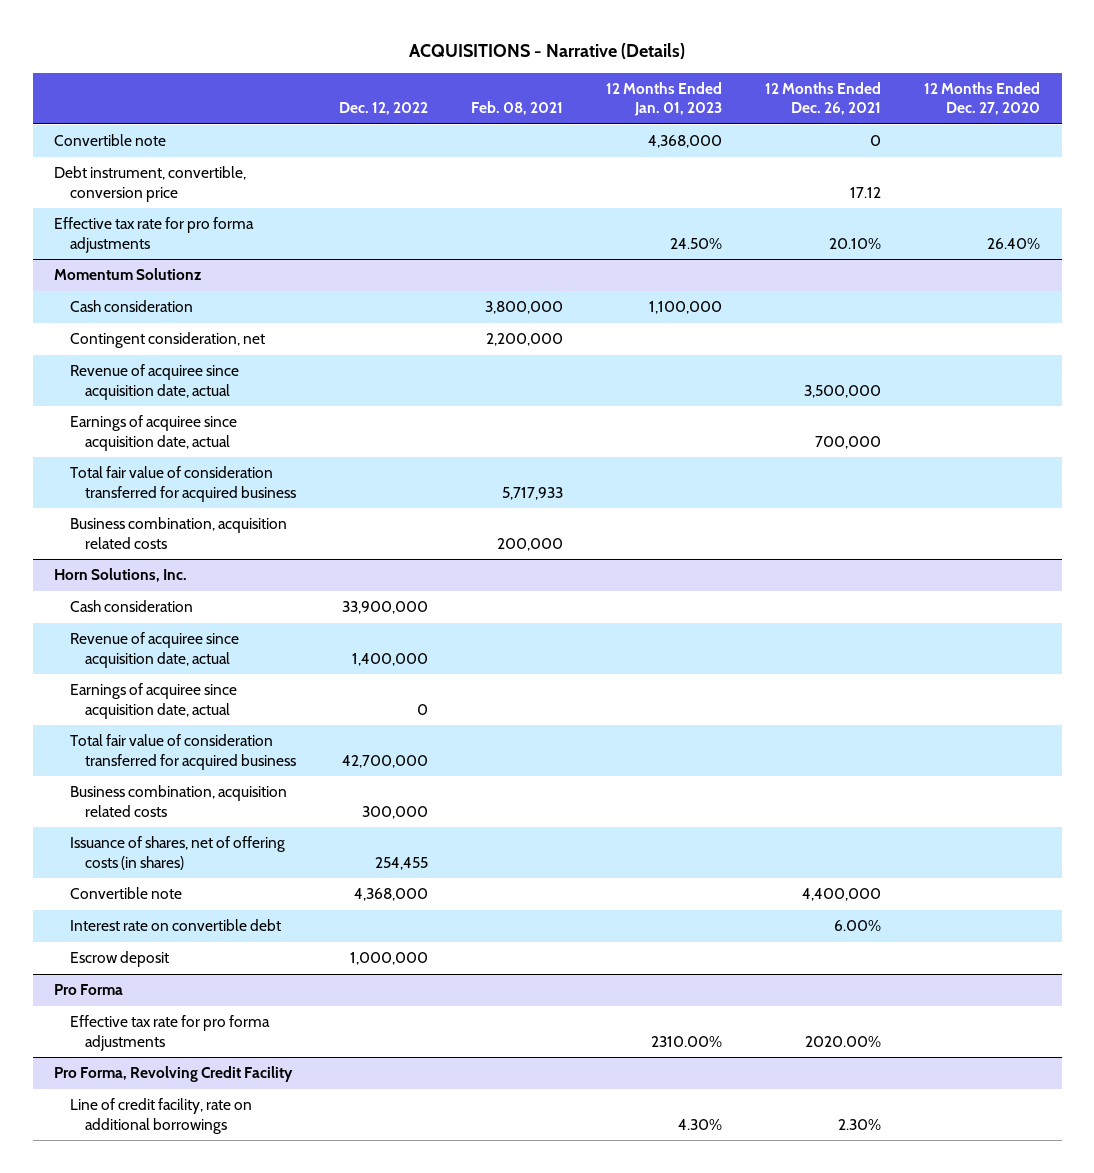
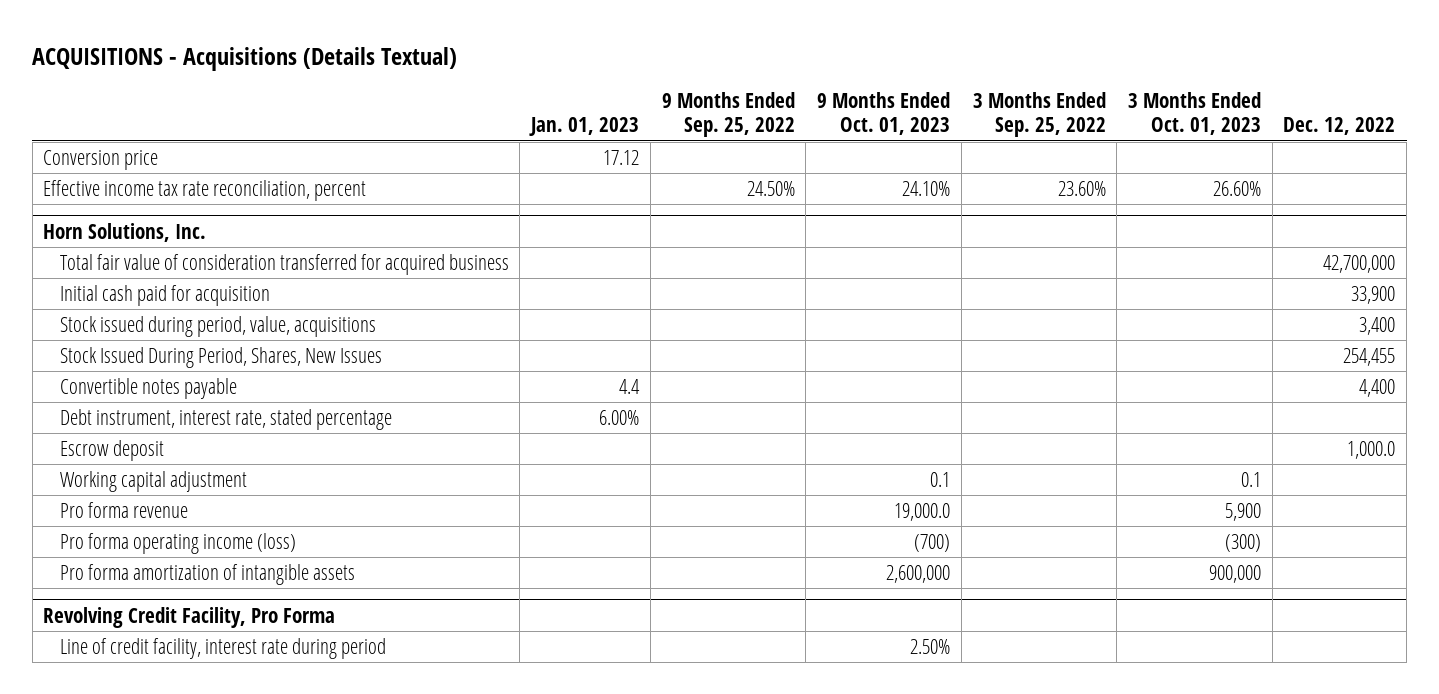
- ACQUISITIONS - Narrative (Details)
+ ACQUISITIONS - Acquisitions (Details Textual)
- | Dec. 12, 2022 | Feb. 08, 2021 | 12 Months Ended Jan. 01, 2023 | 12 Months Ended Dec. 26, 2021 | 12 Months Ended Dec. 27, 2020
+ | Jan. 01, 2023 | 9 Months Ended Sep. 25, 2022 | 9 Months Ended Oct. 01, 2023 | 3 Months Ended Sep. 25, 2022 | 3 Months Ended Oct. 01, 2023 | Dec. 12, 2022
- Convertible note | | | 4,368,000 | 0 |
- Debt instrument, convertible, conversion price | | | | 17.12 |
- Effective tax rate for pro forma adjustments | | | 24.50% | 20.10% | 26.40%
- Momentum Solutionz
- Cash consideration | | 3,800,000 | 1,100,000 | |
- Contingent consideration, net | | 2,200,000 | | |
- Revenue of acquiree since acquisition date, actual | | | | 3,500,000 |
- Earnings of acquiree since acquisition date, actual | | | | 700,000 |
- Total fair value of consideration transferred for acquired business | | 5,717,933 | | |
- Business combination, acquisition related costs | | 200,000 | | |
+ Conversion price | 17.12 | | | | |
+ Effective income tax rate reconciliation, percent | | 24.50% | 24.10% | 23.60% | 26.60% |
@ Horn Solutions, Inc.
- Cash consideration | 33,900,000 | | | |
- Revenue of acquiree since acquisition date, actual | 1,400,000 | | | |
- Earnings of acquiree since acquisition date, actual | 0 | | | |
- Business combination, acquisition related costs | 300,000 | | | |
- Issuance of shares, net of offering costs (in shares) | 254,455 | | | |
- Convertible note | 4,368,000 | | | 4,400,000 |
- Interest rate on convertible debt | | | | 6.00% |
- Escrow deposit | 1,000,000 | | | |
- Pro Forma
- Effective tax rate for pro forma adjustments | | | 2310.00% | 2020.00% |
- Pro Forma, Revolving Credit Facility
- Line of credit facility, rate on additional borrowings | | | 4.30% | 2.30% |
@ Horn Solutions, Inc.
+ Initial cash paid for acquisition | | | | | | 33,900
+ Stock issued during period, value, acquisitions | | | | | | 3,400
+ Stock Issued During Period, Shares, New Issues | | | | | | 254,455
+ Convertible notes payable | 4.4 | | | | | 4,400
+ Debt instrument, interest rate, stated percentage | 6.00% | | | | |
+ Escrow deposit | | | | | | 1,000.0
+ Working capital adjustment | | | 0.1 | | 0.1 |
+ Pro forma revenue | | | 19,000.0 | | 5,900 |
+ Pro forma operating income (loss) | | | (700) | | (300) |
+ Pro forma amortization of intangible assets | | | 2,600,000 | | 900,000 |
+ Revolving Credit Facility, Pro Forma
+ Line of credit facility, interest rate during period | | | 2.50% | | |

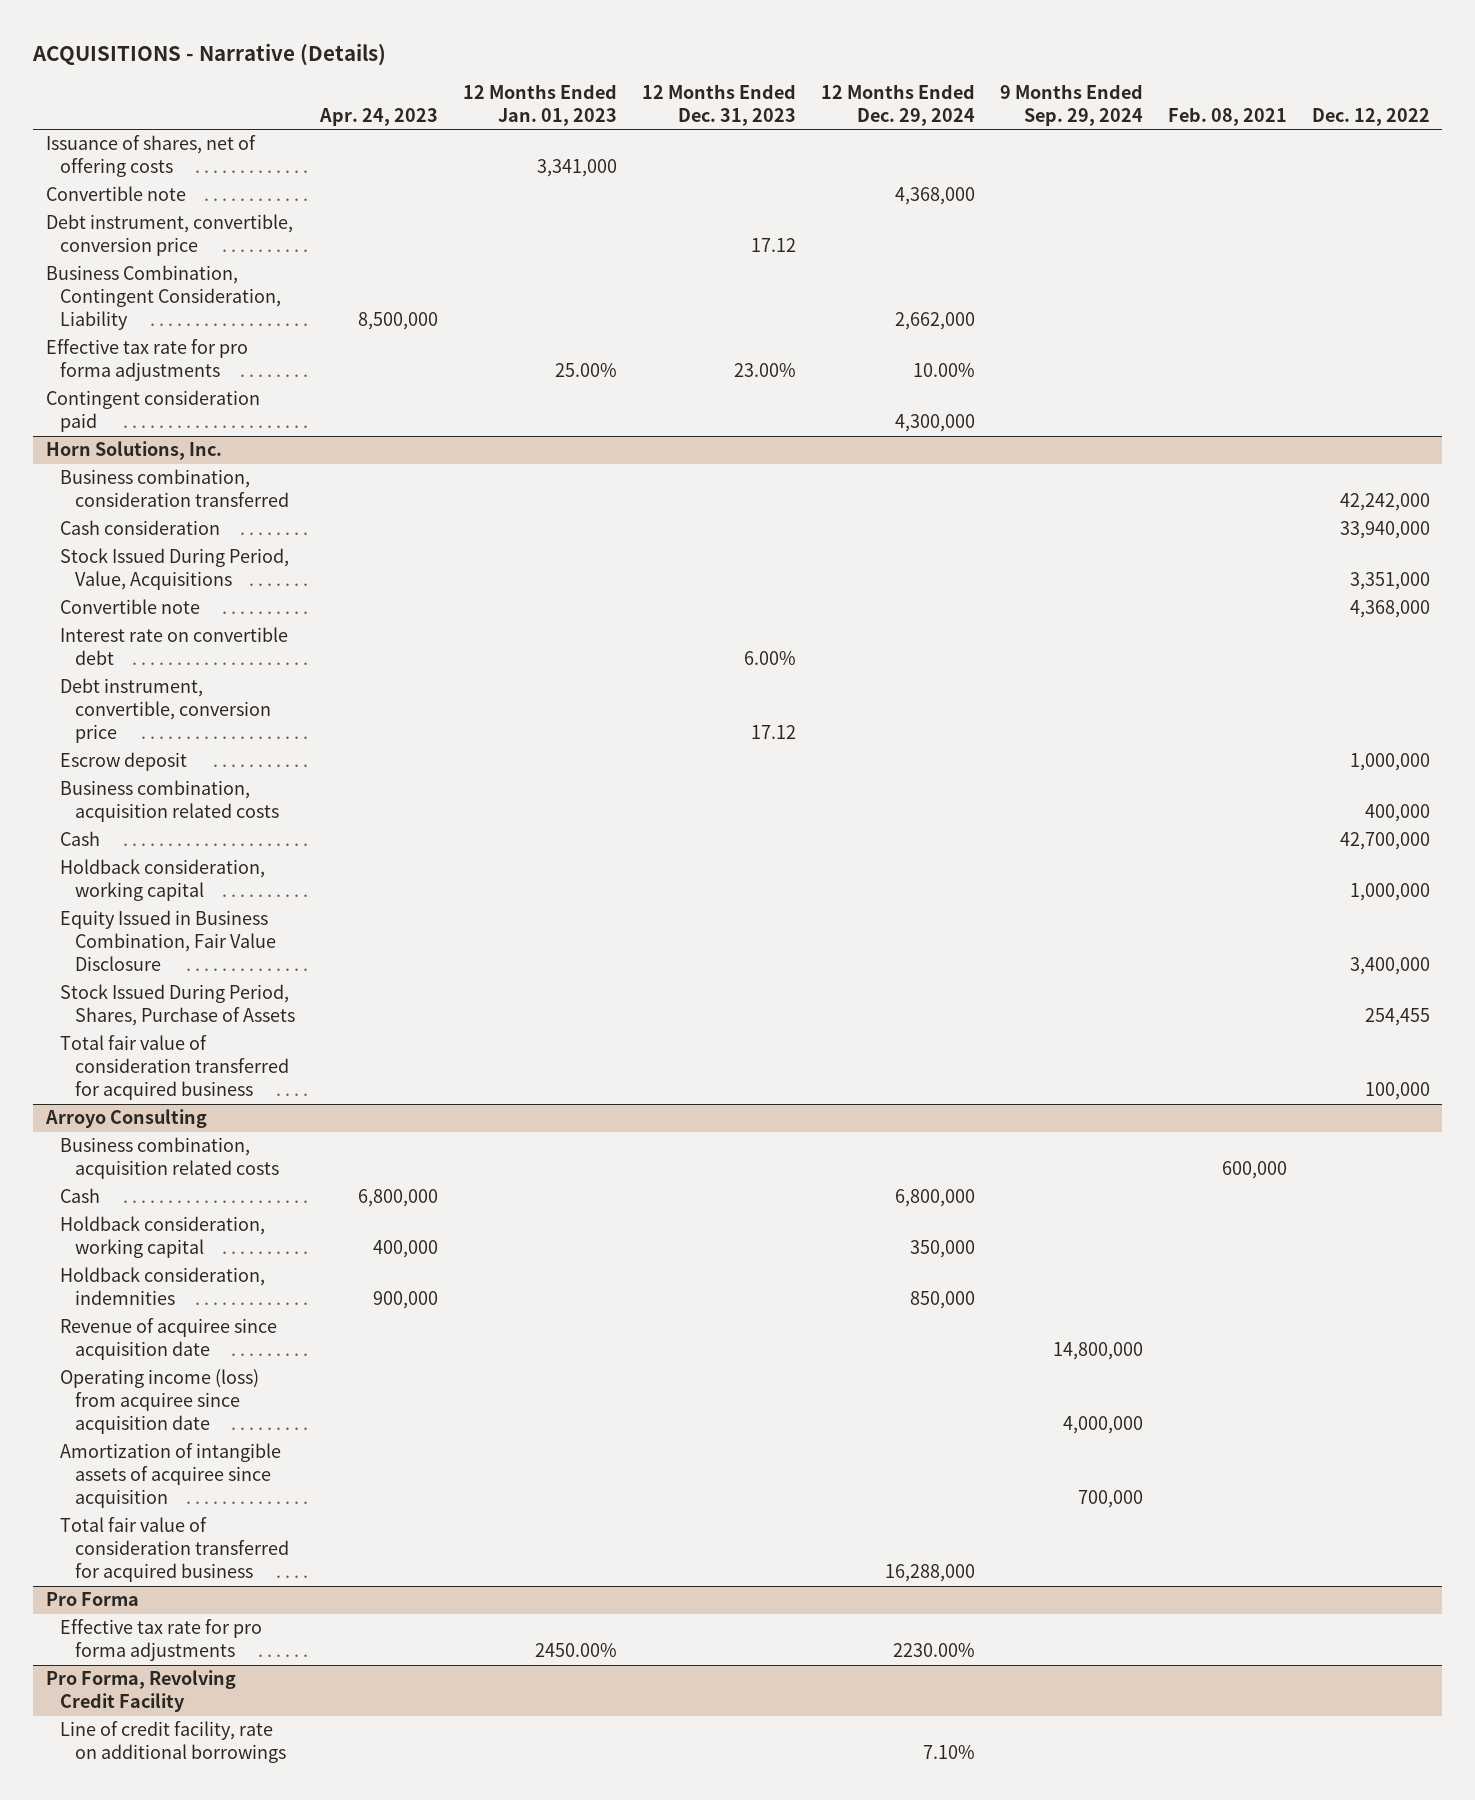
- ACQUISITIONS - Acquisitions (Details Textual)
+ ACQUISITIONS - Narrative (Details)
- | Jan. 01, 2023 | 9 Months Ended Sep. 25, 2022 | 9 Months Ended Oct. 01, 2023 | 3 Months Ended Sep. 25, 2022 | 3 Months Ended Oct. 01, 2023 | Dec. 12, 2022
+ | Apr. 24, 2023 | 12 Months Ended Jan. 01, 2023 | 12 Months Ended Dec. 31, 2023 | 12 Months Ended Dec. 29, 2024 | 9 Months Ended Sep. 29, 2024 | Feb. 08, 2021 | Dec. 12, 2022
- Conversion price | 17.12 | | | | |
- Effective income tax rate reconciliation, percent | | 24.50% | 24.10% | 23.60% | 26.60% |
+ Issuance of shares, net of offering costs | | 3,341,000 | | | | |
+ Convertible note | | | | 4,368,000 | | |
+ Debt instrument, convertible, conversion price | | | 17.12 | | | |
+ Business Combination, Contingent Consideration, Liability | 8,500,000 | | | 2,662,000 | | |
+ Effective tax rate for pro forma adjustments | | 25.00% | 23.00% | 10.00% | | |
+ Contingent consideration paid | | | | 4,300,000 | | |
@ Horn Solutions, Inc.
- Total fair value of consideration transferred for acquired business | | | | | | 42,700,000
- Initial cash paid for acquisition | | | | | | 33,900
- Stock issued during period, value, acquisitions | | | | | | 3,400
- Stock Issued During Period, Shares, New Issues | | | | | | 254,455
- Convertible notes payable | 4.4 | | | | | 4,400
- Debt instrument, interest rate, stated percentage | 6.00% | | | | |
- Escrow deposit | | | | | | 1,000.0
- Working capital adjustment | | | 0.1 | | 0.1 |
- Pro forma revenue | | | 19,000.0 | | 5,900 |
- Pro forma operating income (loss) | | | (700) | | (300) |
- Pro forma amortization of intangible assets | | | 2,600,000 | | 900,000 |
- Revolving Credit Facility, Pro Forma
- Line of credit facility, interest rate during period | | | 2.50% | | |
@ Horn Solutions, Inc.
+ Business combination, consideration transferred | | | | | | | 42,242,000
+ Cash consideration | | | | | | | 33,940,000
+ Stock Issued During Period, Value, Acquisitions | | | | | | | 3,351,000
+ Convertible note | | | | | | | 4,368,000
+ Interest rate on convertible debt | | | 6.00% | | | |
+ Debt instrument, convertible, conversion price | | | 17.12 | | | |
+ Escrow deposit | | | | | | | 1,000,000
+ Business combination, acquisition related costs | | | | | | | 400,000
+ Cash | | | | | | | 42,700,000
+ Holdback consideration, working capital | | | | | | | 1,000,000
+ Equity Issued in Business Combination, Fair Value Disclosure | | | | | | | 3,400,000
+ Stock Issued During Period, Shares, Purchase of Assets | | | | | | | 254,455
+ Total fair value of consideration transferred for acquired business | | | | | | | 100,000
+ Arroyo Consulting
+ Business combination, acquisition related costs | | | | | | 600,000 |
+ Cash | 6,800,000 | | | 6,800,000 | | |
+ Holdback consideration, working capital | 400,000 | | | 350,000 | | |
+ Holdback consideration, indemnities | 900,000 | | | 850,000 | | |
+ Revenue of acquiree since acquisition date | | | | | 14,800,000 | |
+ Operating income (loss) from acquiree since acquisition date | | | | | 4,000,000 | |
+ Amortization of intangible assets of acquiree since acquisition | | | | | 700,000 | |
+ Total fair value of consideration transferred for acquired business | | | | 16,288,000 | | |
+ Pro Forma
+ Effective tax rate for pro forma adjustments | | 2450.00% | | 2230.00% | | |
+ Pro Forma, Revolving Credit Facility
+ Line of credit facility, rate on additional borrowings | | | | 7.10% | | |

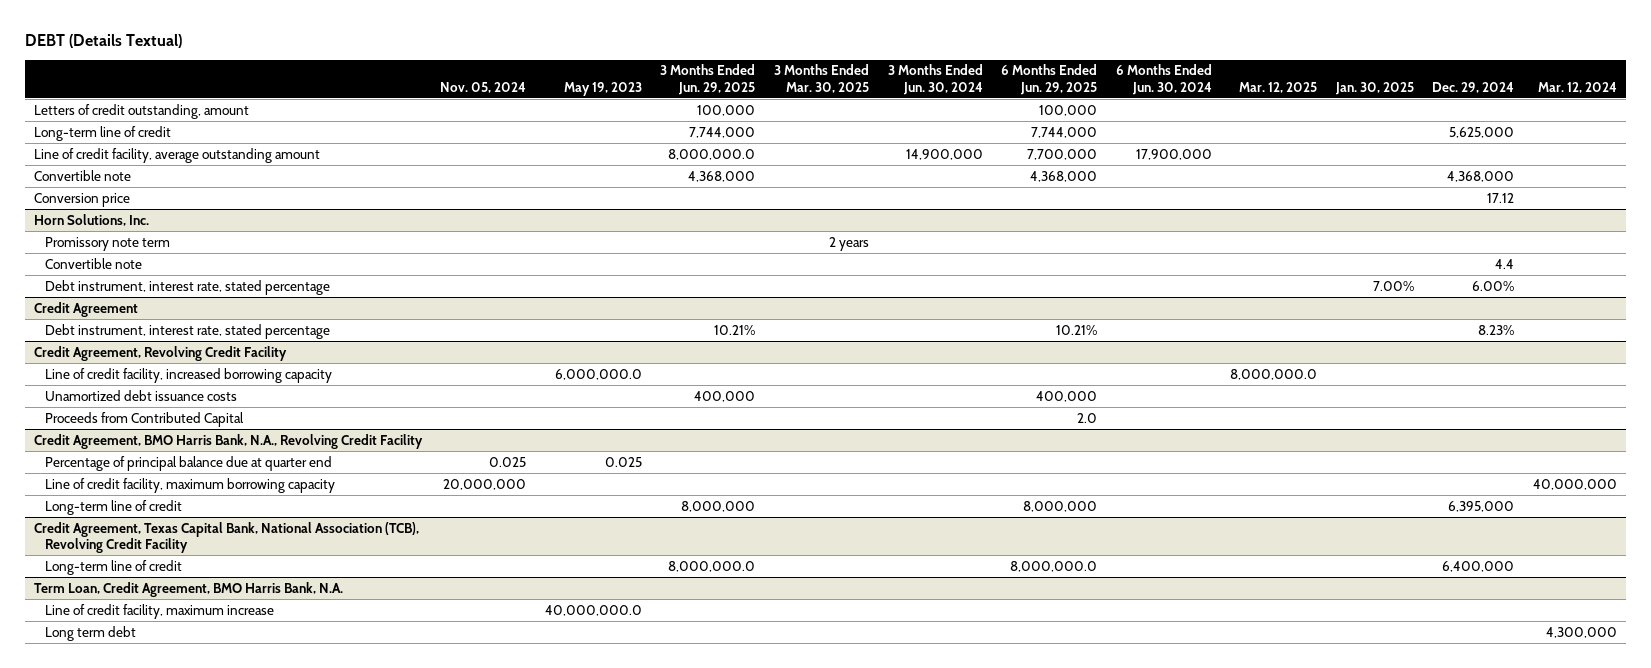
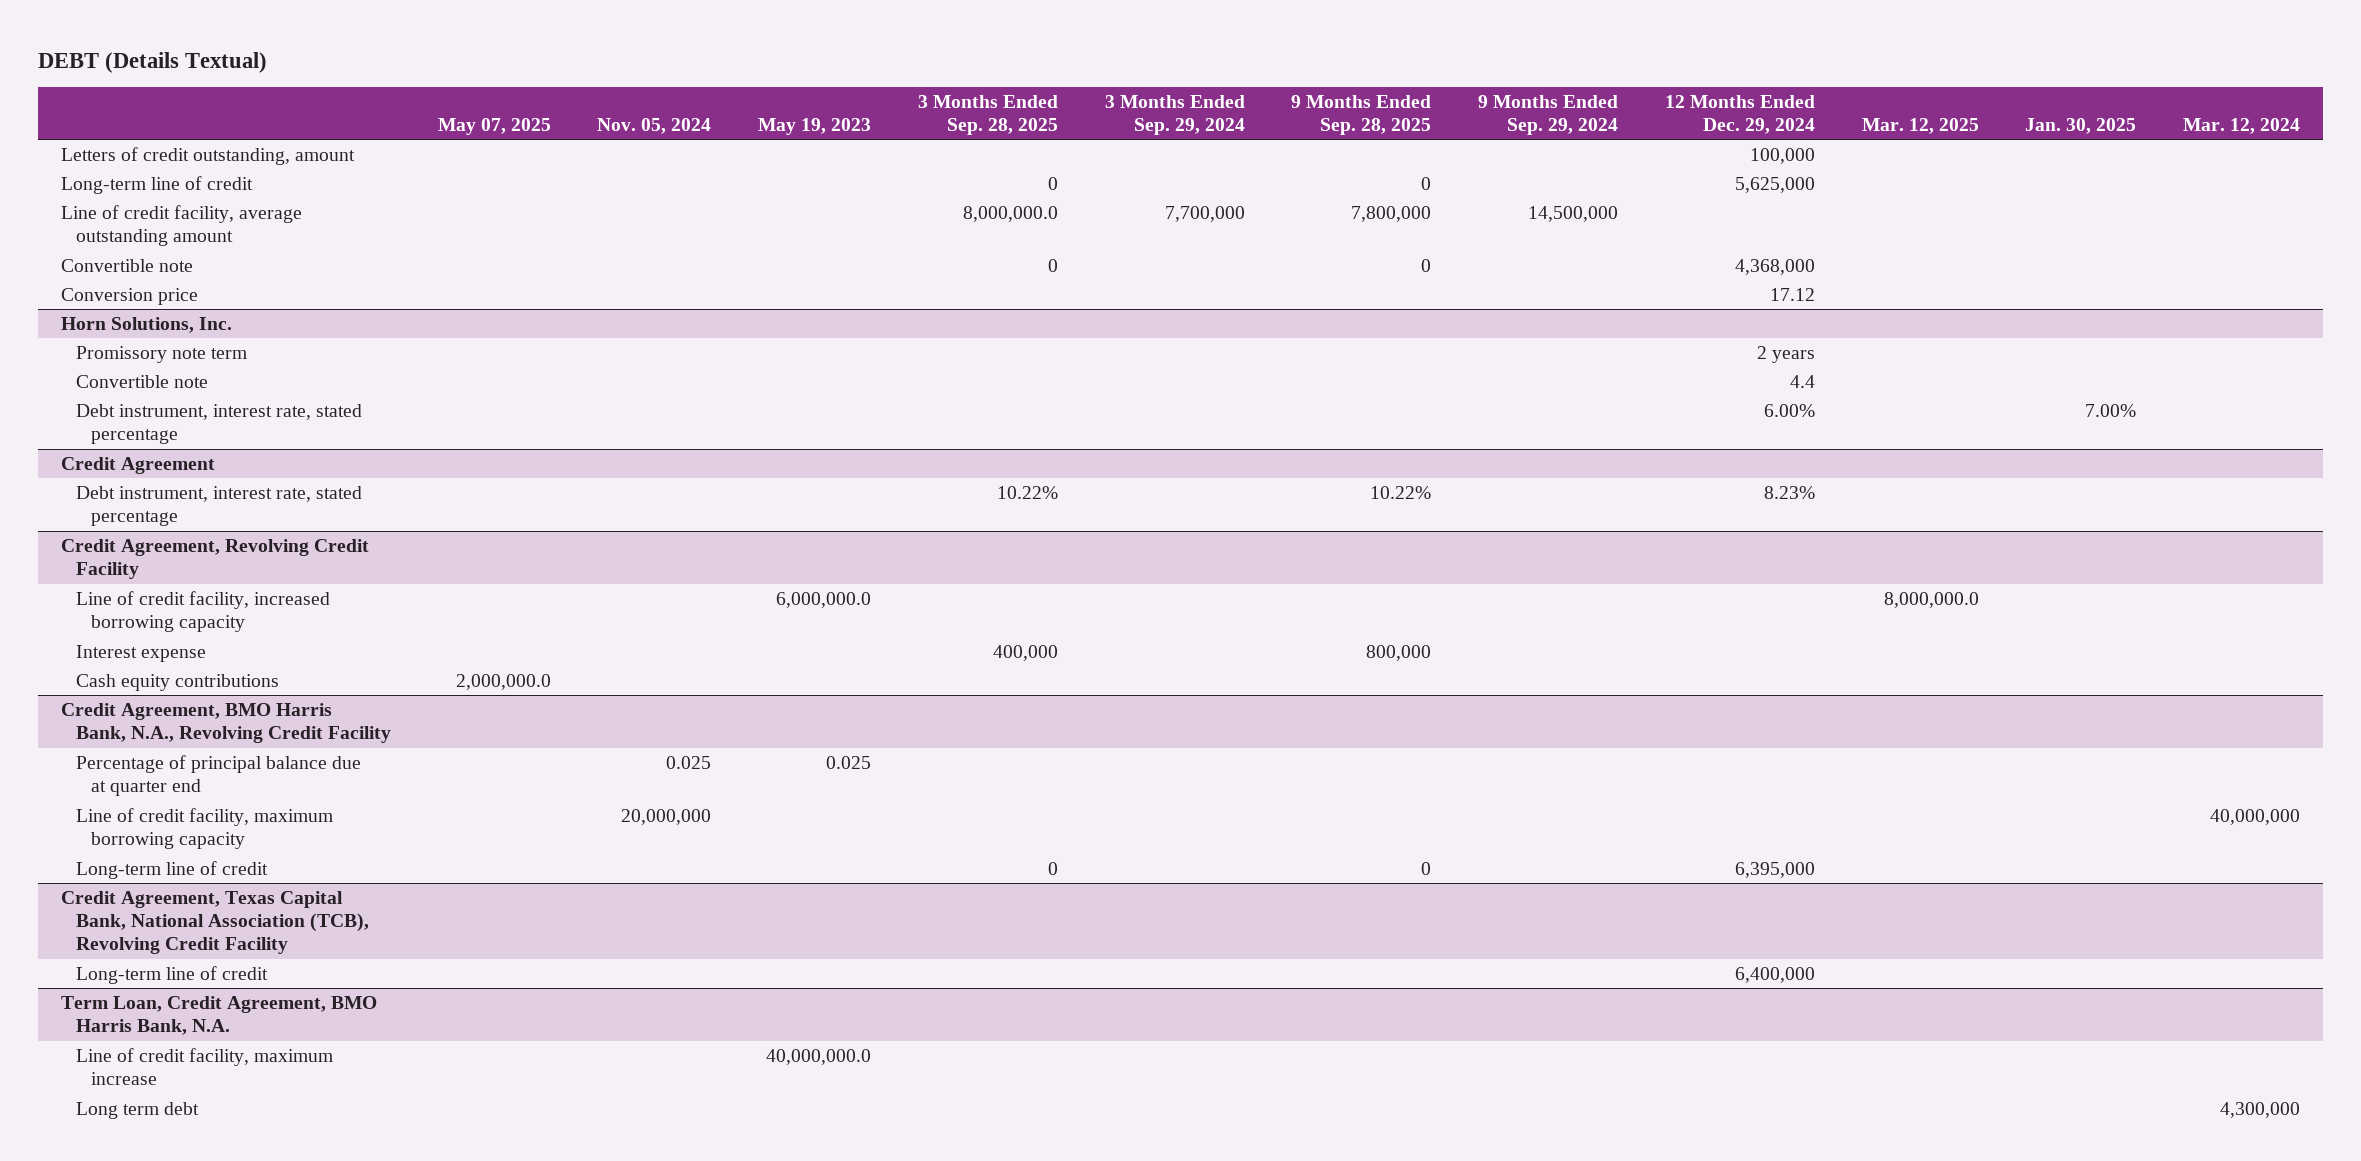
- | Nov. 05, 2024 | May 19, 2023 | 3 Months Ended Jun. 29, 2025 | 3 Months Ended Mar. 30, 2025 | 3 Months Ended Jun. 30, 2024 | 6 Months Ended Jun. 29, 2025 | 6 Months Ended Jun. 30, 2024 | Mar. 12, 2025 | Jan. 30, 2025 | Dec. 29, 2024 | Mar. 12, 2024
+ | May 07, 2025 | Nov. 05, 2024 | May 19, 2023 | 3 Months Ended Sep. 28, 2025 | 3 Months Ended Sep. 29, 2024 | 9 Months Ended Sep. 28, 2025 | 9 Months Ended Sep. 29, 2024 | 12 Months Ended Dec. 29, 2024 | Mar. 12, 2025 | Jan. 30, 2025 | Mar. 12, 2024
@ Credit Agreement, Revolving Credit Facility
- Unamortized debt issuance costs | | | 400,000 | | | 400,000 | | | | |
- Proceeds from Contributed Capital | | | | | | 2.0 | | | | |
+ Interest expense | | | | 400,000 | | 800,000 | | | | |
+ Cash equity contributions | 2,000,000.0 | | | | | | | | | |

